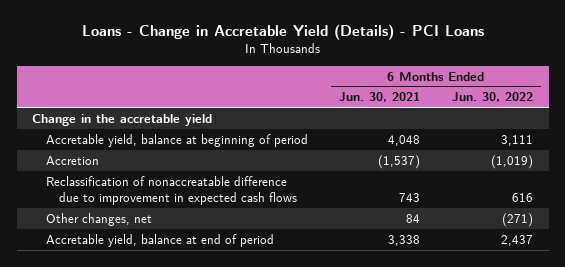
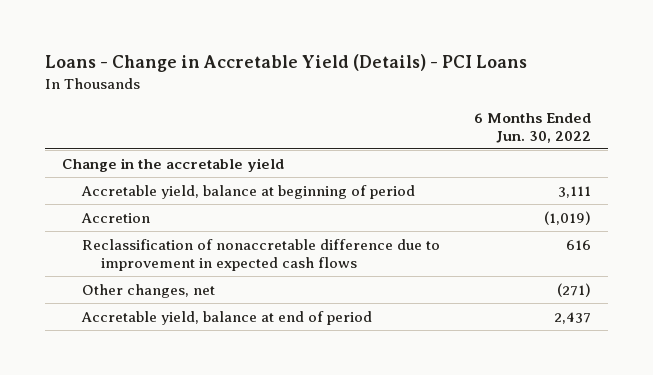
- | 6 Months Ended Jun. 30, 2021 | 6 Months Ended Jun. 30, 2022
+ | 6 Months Ended Jun. 30, 2022
- Reclassification of nonaccreatable difference due to improvement in expected cash flows | 743 | 616
+ Reclassification of nonaccretable difference due to improvement in expected cash flows | 616

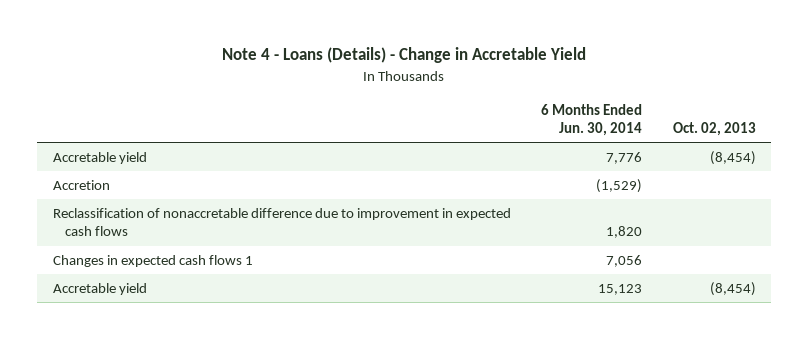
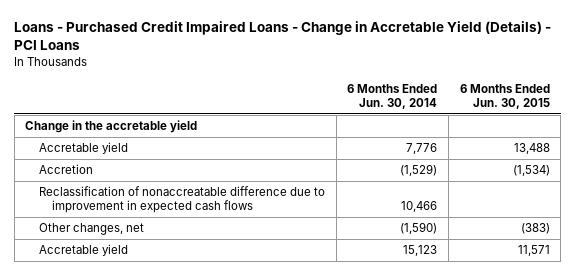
- Note 4 - Loans (Details) - Change in Accretable Yield
+ Loans - Purchased Credit Impaired Loans - Change in Accretable Yield (Details) - PCI Loans
- | 6 Months Ended Jun. 30, 2014 | Oct. 02, 2013
+ | 6 Months Ended Jun. 30, 2014 | 6 Months Ended Jun. 30, 2015
+ Change in the accretable yield
- Reclassification of nonaccretable difference due to improvement in expected cash flows | 1,820 |
- Changes in expected cash flows 1 | 7,056 |
+ Reclassification of nonaccreatable difference due to improvement in expected cash flows | 10,466 |
+ Other changes, net | (1,590) | (383)

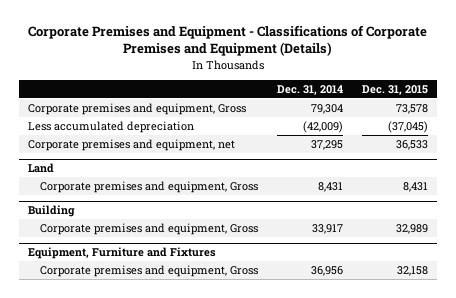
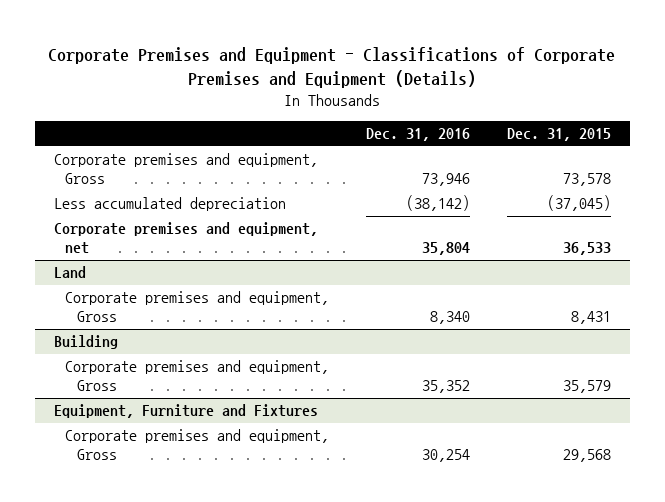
- | Dec. 31, 2014 | Dec. 31, 2015
+ | Dec. 31, 2016 | Dec. 31, 2015
@ Building
- Corporate premises and equipment, Gross | 33,917 | 32,989
+ Corporate premises and equipment, Gross | 35,352 | 35,579
@ Equipment, Furniture and Fixtures
- Corporate premises and equipment, Gross | 36,956 | 32,158
+ Corporate premises and equipment, Gross | 30,254 | 29,568

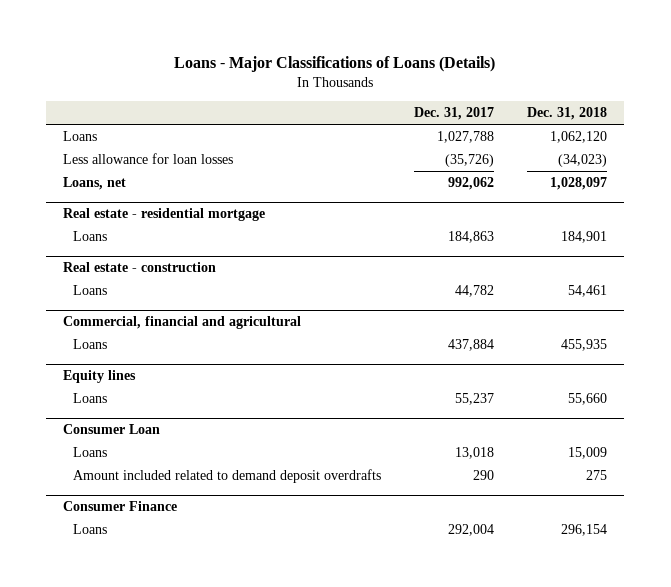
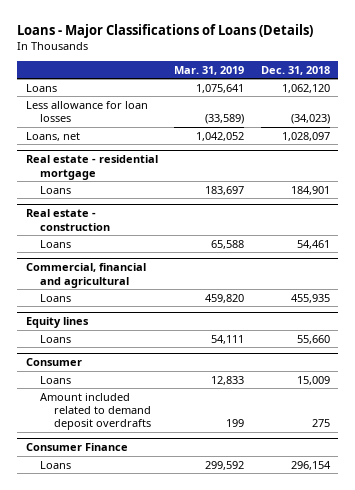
- | Dec. 31, 2017 | Dec. 31, 2018
+ | Mar. 31, 2019 | Dec. 31, 2018
- Consumer Loan
+ Consumer

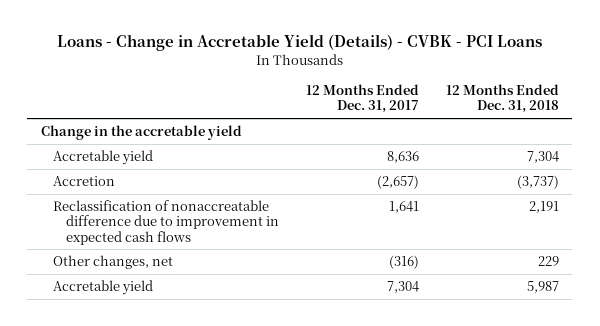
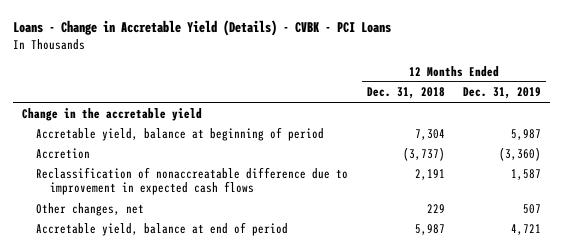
- | 12 Months Ended Dec. 31, 2017 | 12 Months Ended Dec. 31, 2018
+ | 12 Months Ended Dec. 31, 2018 | 12 Months Ended Dec. 31, 2019
- Accretable yield | 8,636 | 7,304
+ Accretable yield, balance at beginning of period | 7,304 | 5,987
- Accretable yield | 7,304 | 5,987
+ Accretable yield, balance at end of period | 5,987 | 4,721

